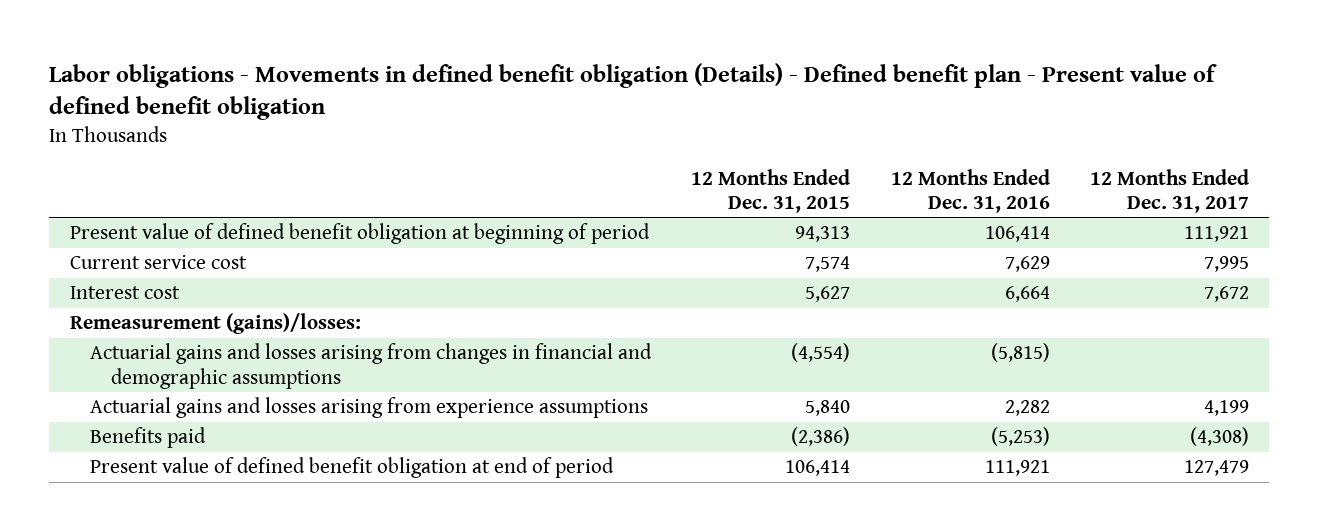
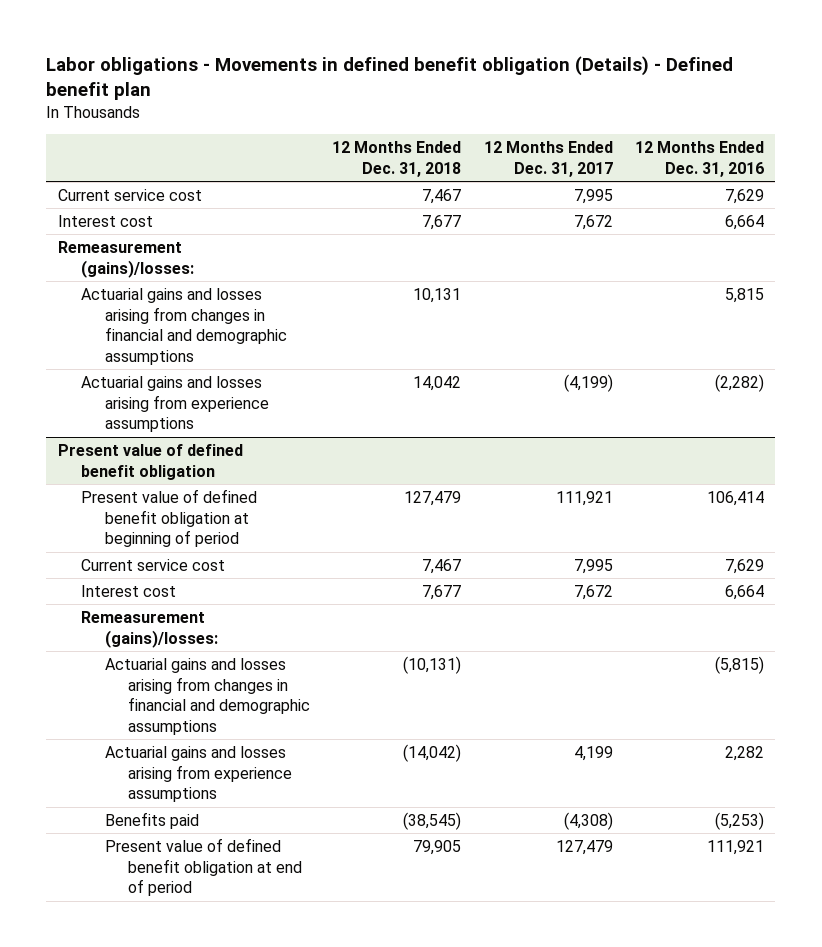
- Labor obligations - Movements in defined benefit obligation (Details) - Defined benefit plan - Present value of defined benefit obligation
+ Labor obligations - Movements in defined benefit obligation (Details) - Defined benefit plan
- | 12 Months Ended Dec. 31, 2015 | 12 Months Ended Dec. 31, 2016 | 12 Months Ended Dec. 31, 2017
+ | 12 Months Ended Dec. 31, 2018 | 12 Months Ended Dec. 31, 2017 | 12 Months Ended Dec. 31, 2016
+ Current service cost | 7,467 | 7,995 | 7,629
+ Interest cost | 7,677 | 7,672 | 6,664
+ Remeasurement (gains)/losses:
+ Actuarial gains and losses arising from changes in financial and demographic assumptions | 10,131 | | 5,815
+ Actuarial gains and losses arising from experience assumptions | 14,042 | (4,199) | (2,282)
+ Present value of defined benefit obligation

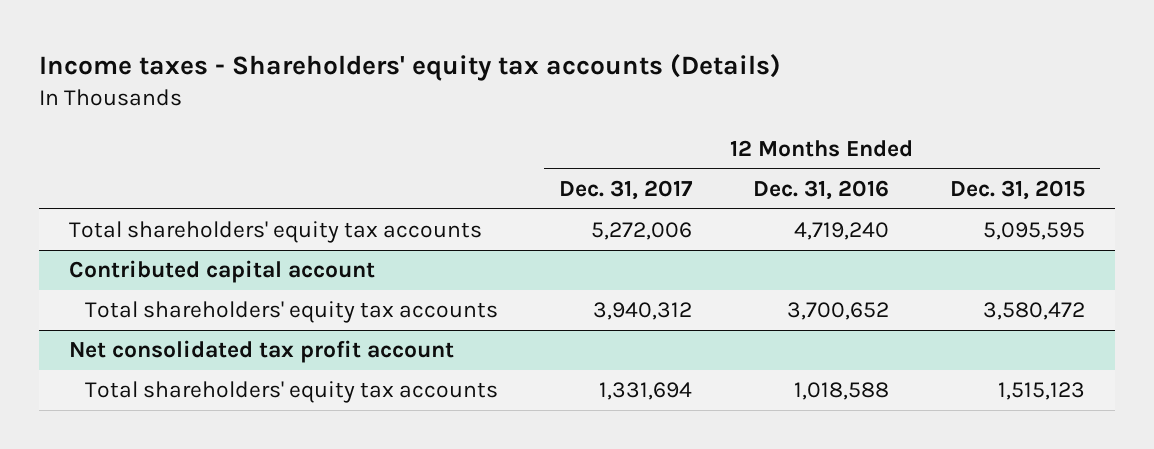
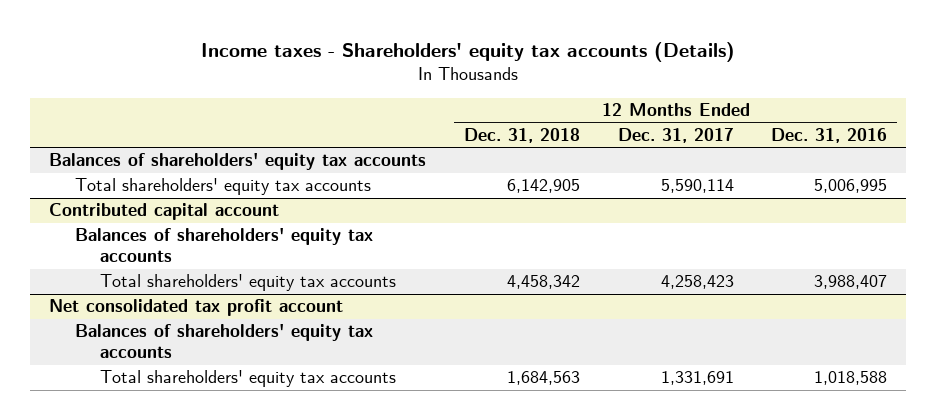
- | 12 Months Ended Dec. 31, 2017 | 12 Months Ended Dec. 31, 2016 | 12 Months Ended Dec. 31, 2015
+ | 12 Months Ended Dec. 31, 2018 | 12 Months Ended Dec. 31, 2017 | 12 Months Ended Dec. 31, 2016
- Total shareholders' equity tax accounts | 5,272,006 | 4,719,240 | 5,095,595
+ Balances of shareholders' equity tax accounts
+ Total shareholders' equity tax accounts | 6,142,905 | 5,590,114 | 5,006,995
@ Contributed capital account
- Total shareholders' equity tax accounts | 3,940,312 | 3,700,652 | 3,580,472
+ Balances of shareholders' equity tax accounts
+ Total shareholders' equity tax accounts | 4,458,342 | 4,258,423 | 3,988,407
@ Net consolidated tax profit account
- Total shareholders' equity tax accounts | 1,331,694 | 1,018,588 | 1,515,123
+ Balances of shareholders' equity tax accounts
+ Total shareholders' equity tax accounts | 1,684,563 | 1,331,691 | 1,018,588

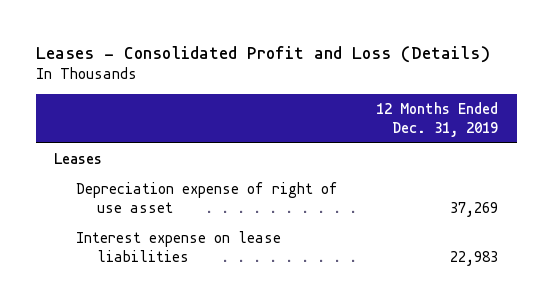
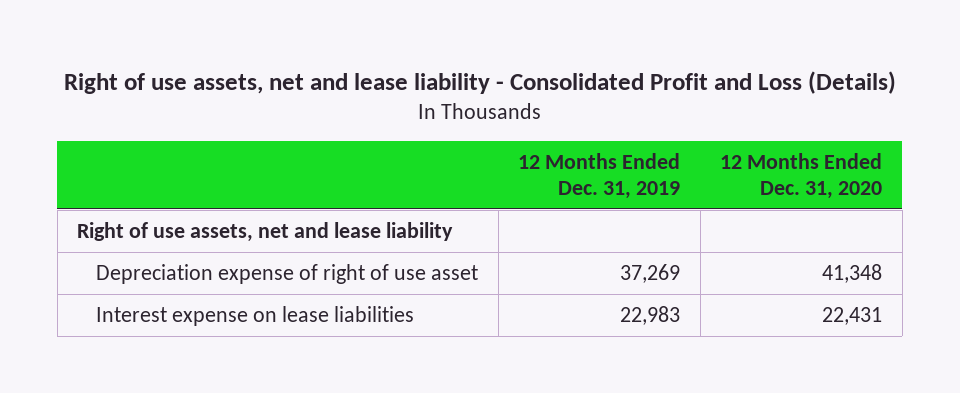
- Leases - Consolidated Profit and Loss (Details)
+ Right of use assets, net and lease liability - Consolidated Profit and Loss (Details)
- | 12 Months Ended Dec. 31, 2019
+ | 12 Months Ended Dec. 31, 2019 | 12 Months Ended Dec. 31, 2020
- Leases
+ Right of use assets, net and lease liability

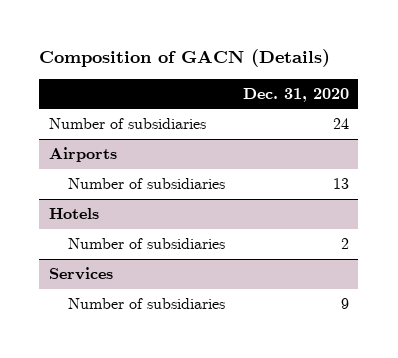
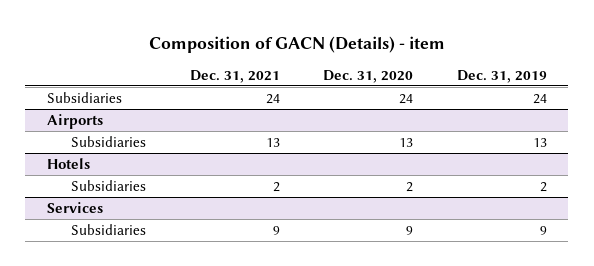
- Composition of GACN (Details)
+ Composition of GACN (Details) - item
- | Dec. 31, 2020
+ | Dec. 31, 2021 | Dec. 31, 2020 | Dec. 31, 2019
- Number of subsidiaries | 24
+ Subsidiaries | 24 | 24 | 24
@ Airports
- Number of subsidiaries | 13
+ Subsidiaries | 13 | 13 | 13
@ Hotels
- Number of subsidiaries | 2
+ Subsidiaries | 2 | 2 | 2
@ Services
- Number of subsidiaries | 9
+ Subsidiaries | 9 | 9 | 9

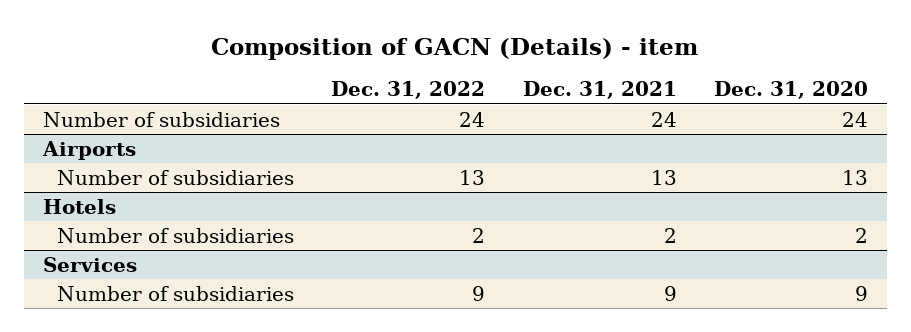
- | Dec. 31, 2021 | Dec. 31, 2020 | Dec. 31, 2019
+ | Dec. 31, 2022 | Dec. 31, 2021 | Dec. 31, 2020
- Subsidiaries | 24 | 24 | 24
+ Number of subsidiaries | 24 | 24 | 24
@ Airports
- Subsidiaries | 13 | 13 | 13
+ Number of subsidiaries | 13 | 13 | 13
@ Hotels
- Subsidiaries | 2 | 2 | 2
+ Number of subsidiaries | 2 | 2 | 2
@ Services
- Subsidiaries | 9 | 9 | 9
+ Number of subsidiaries | 9 | 9 | 9

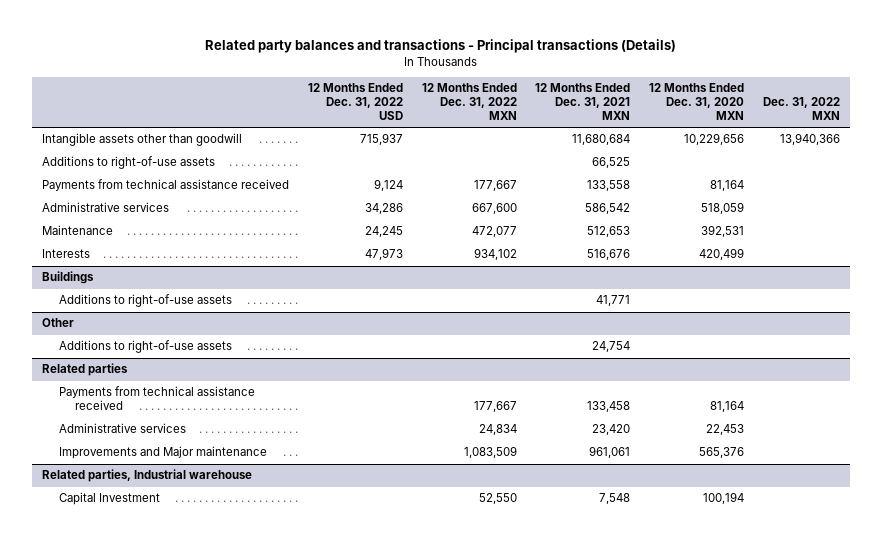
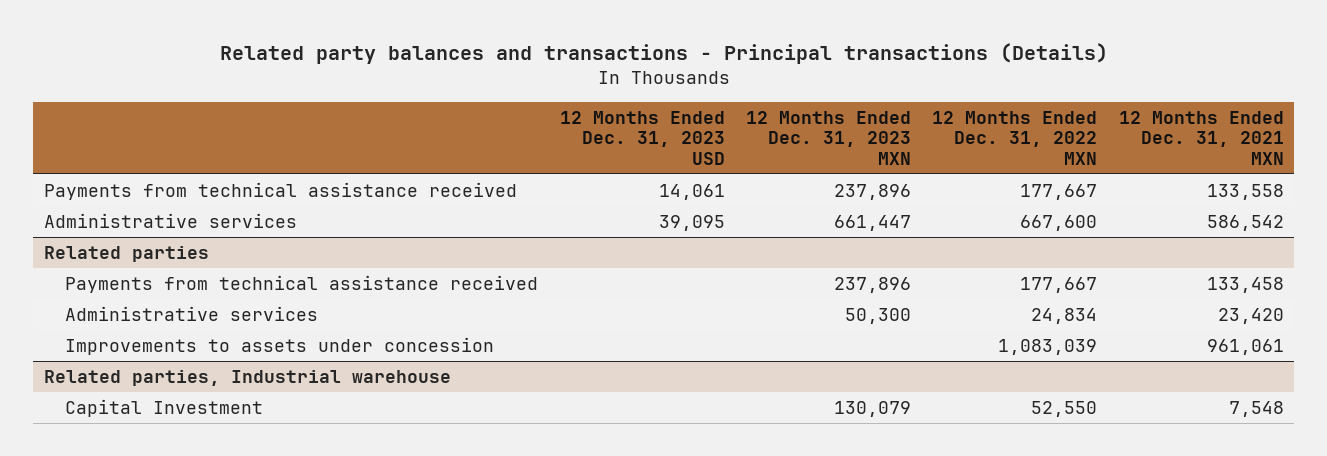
- | 12 Months Ended Dec. 31, 2022 USD | 12 Months Ended Dec. 31, 2022 MXN | 12 Months Ended Dec. 31, 2021 MXN | 12 Months Ended Dec. 31, 2020 MXN | Dec. 31, 2022 MXN
+ | 12 Months Ended Dec. 31, 2023 USD | 12 Months Ended Dec. 31, 2023 MXN | 12 Months Ended Dec. 31, 2022 MXN | 12 Months Ended Dec. 31, 2021 MXN
- Intangible assets other than goodwill | 715,937 | | 11,680,684 | 10,229,656 | 13,940,366
- Additions to right-of-use assets | | | 66,525 | |
- Maintenance | 24,245 | 472,077 | 512,653 | 392,531 |
- Interests | 47,973 | 934,102 | 516,676 | 420,499 |
- Buildings
- Additions to right-of-use assets | | | 41,771 | |
- Other
- Additions to right-of-use assets | | | 24,754 | |
@ Related parties
- Improvements and Major maintenance | | 1,083,509 | 961,061 | 565,376 |
+ Improvements to assets under concession | | | 1,083,039 | 961,061

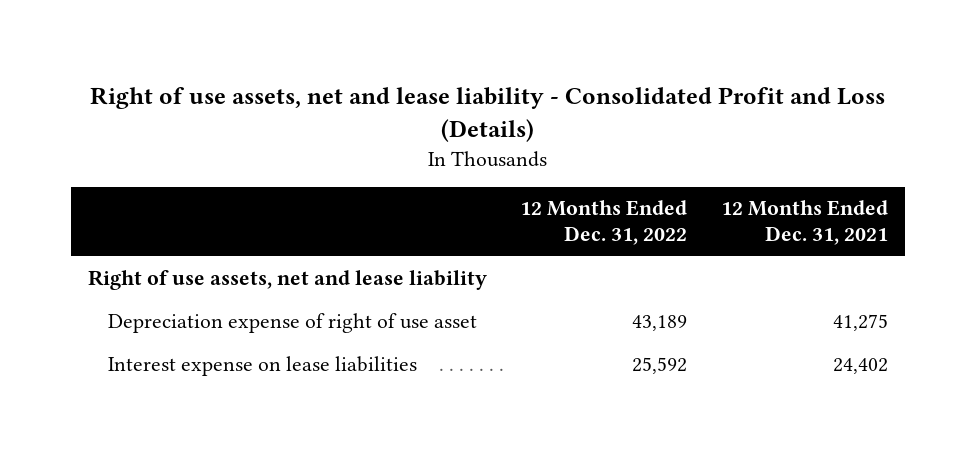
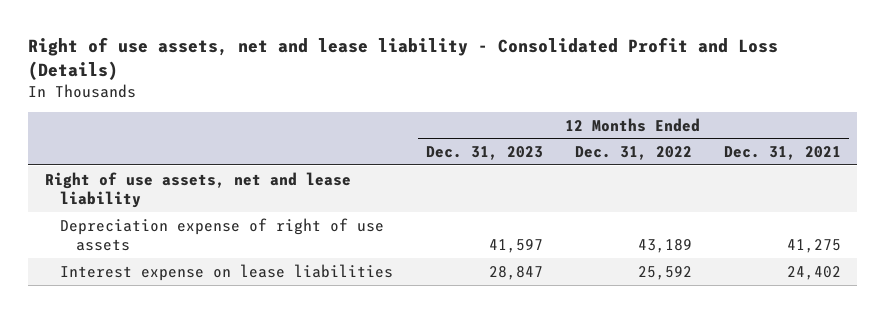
- | 12 Months Ended Dec. 31, 2022 | 12 Months Ended Dec. 31, 2021
+ | 12 Months Ended Dec. 31, 2023 | 12 Months Ended Dec. 31, 2022 | 12 Months Ended Dec. 31, 2021
- Depreciation expense of right of use asset | 43,189 | 41,275
+ Depreciation expense of right of use assets | 41,597 | 43,189 | 41,275

